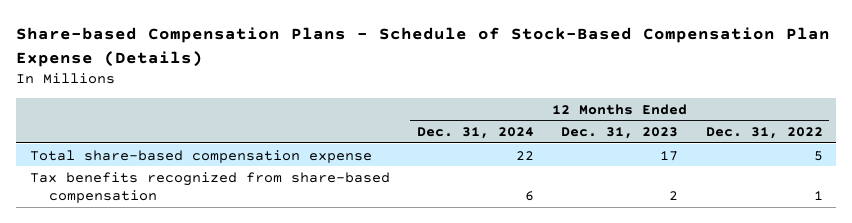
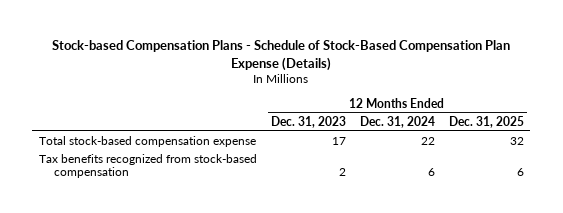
- Share-based Compensation Plans - Schedule of Stock-Based Compensation Plan Expense (Details)
+ Stock-based Compensation Plans - Schedule of Stock-Based Compensation Plan Expense (Details)
- | 12 Months Ended Dec. 31, 2024 | 12 Months Ended Dec. 31, 2023 | 12 Months Ended Dec. 31, 2022
+ | 12 Months Ended Dec. 31, 2023 | 12 Months Ended Dec. 31, 2024 | 12 Months Ended Dec. 31, 2025
- Total share-based compensation expense | 22 | 17 | 5
- Tax benefits recognized from share-based compensation | 6 | 2 | 1
+ Total stock-based compensation expense | 17 | 22 | 32
+ Tax benefits recognized from stock-based compensation | 2 | 6 | 6

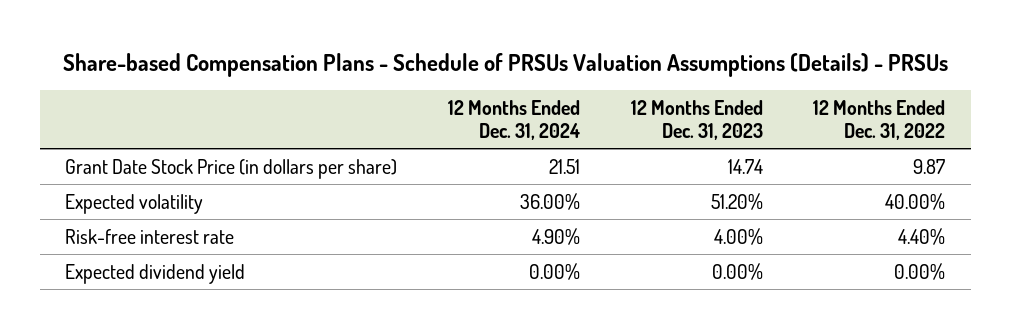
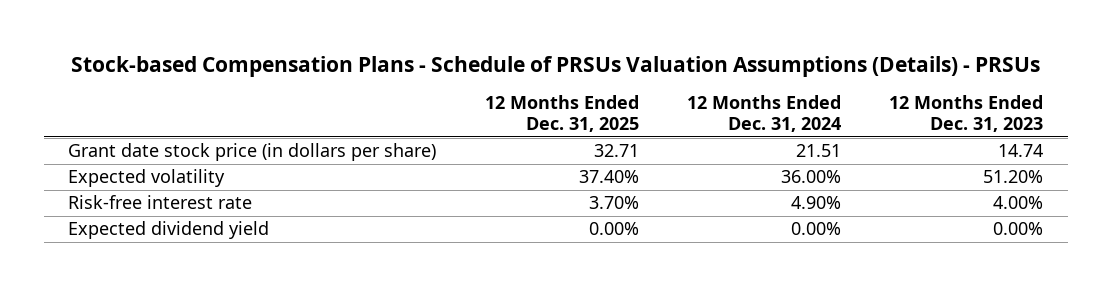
- Share-based Compensation Plans - Schedule of PRSUs Valuation Assumptions (Details) - PRSUs
+ Stock-based Compensation Plans - Schedule of PRSUs Valuation Assumptions (Details) - PRSUs
- | 12 Months Ended Dec. 31, 2024 | 12 Months Ended Dec. 31, 2023 | 12 Months Ended Dec. 31, 2022
+ | 12 Months Ended Dec. 31, 2025 | 12 Months Ended Dec. 31, 2024 | 12 Months Ended Dec. 31, 2023
- Grant Date Stock Price (in dollars per share) | 21.51 | 14.74 | 9.87
+ Grant date stock price (in dollars per share) | 32.71 | 21.51 | 14.74

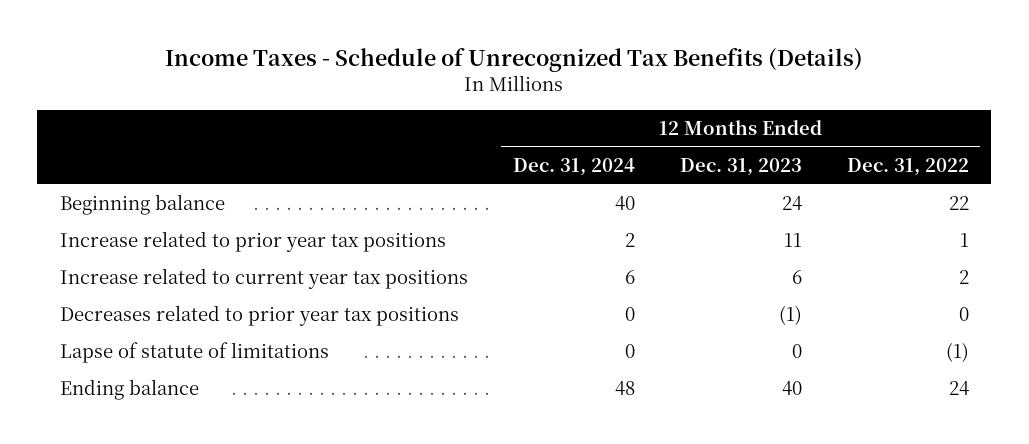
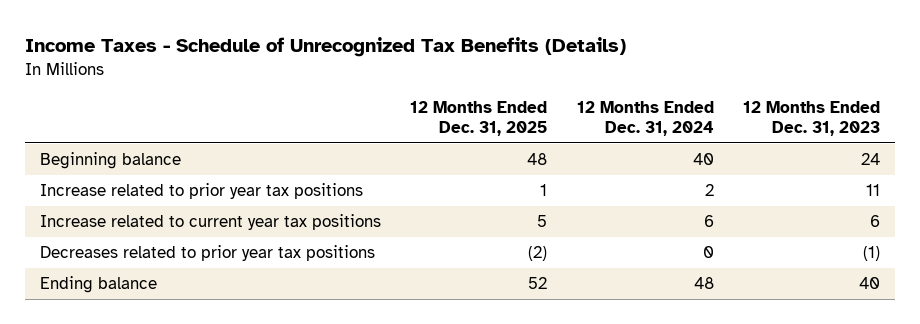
- | 12 Months Ended Dec. 31, 2024 | 12 Months Ended Dec. 31, 2023 | 12 Months Ended Dec. 31, 2022
+ | 12 Months Ended Dec. 31, 2025 | 12 Months Ended Dec. 31, 2024 | 12 Months Ended Dec. 31, 2023
- Lapse of statute of limitations | 0 | 0 | (1)

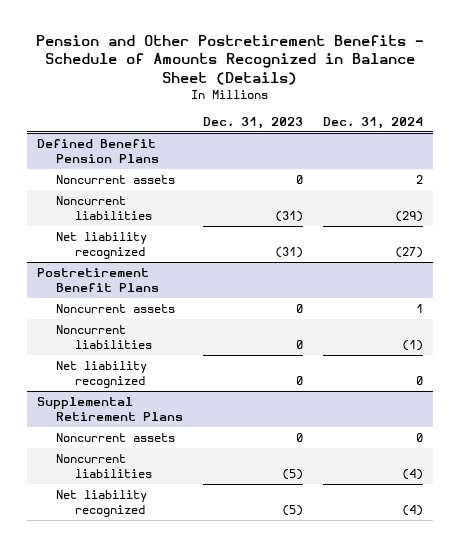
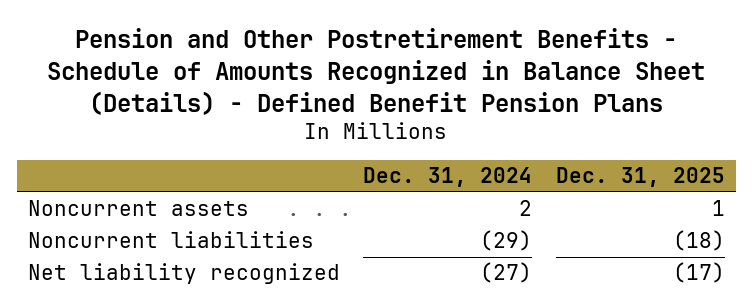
- Pension and Other Postretirement Benefits - Schedule of Amounts Recognized in Balance Sheet (Details)
+ Pension and Other Postretirement Benefits - Schedule of Amounts Recognized in Balance Sheet (Details) - Defined Benefit Pension Plans
- | Dec. 31, 2023 | Dec. 31, 2024
+ | Dec. 31, 2024 | Dec. 31, 2025
- Defined Benefit Pension Plans
- Postretirement Benefit Plans
- Noncurrent assets | 0 | 1
- Noncurrent liabilities | 0 | (1)
- Net liability recognized | 0 | 0
- Supplemental Retirement Plans
- Noncurrent assets | 0 | 0
- Noncurrent liabilities | (5) | (4)
- Net liability recognized | (5) | (4)

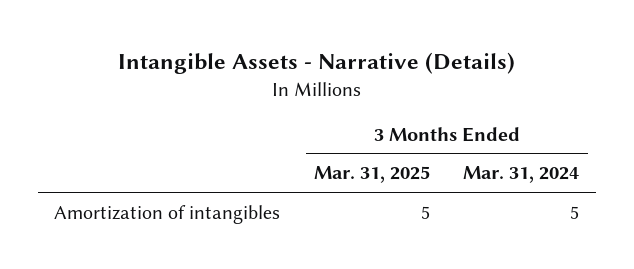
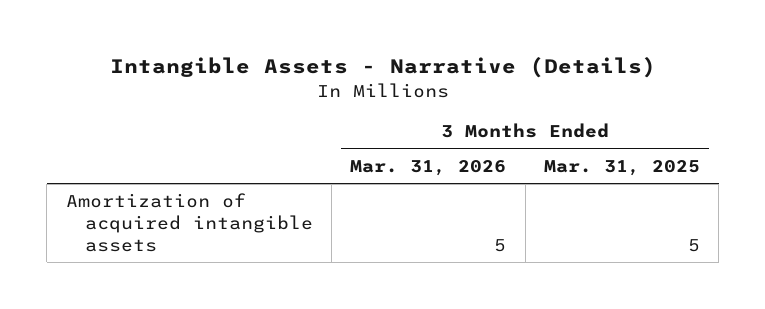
- | 3 Months Ended Mar. 31, 2025 | 3 Months Ended Mar. 31, 2024
+ | 3 Months Ended Mar. 31, 2026 | 3 Months Ended Mar. 31, 2025
- Amortization of intangibles | 5 | 5
+ Amortization of acquired intangible assets | 5 | 5

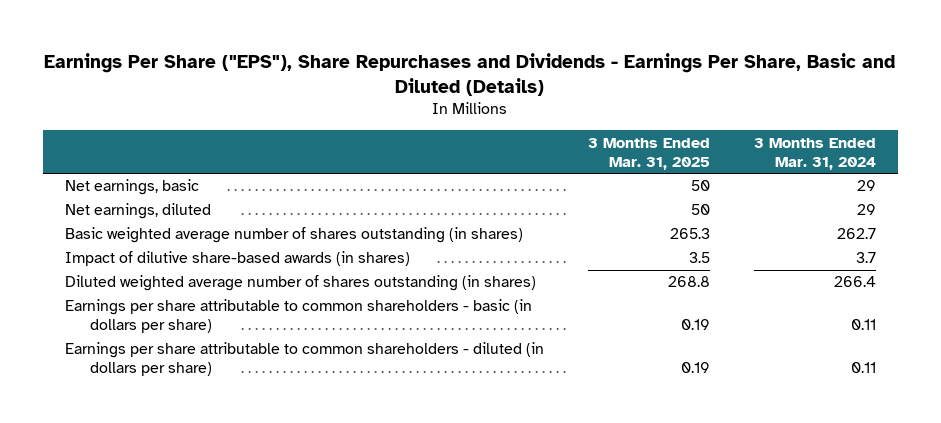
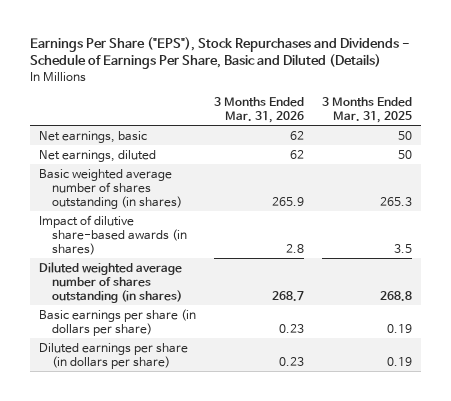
- Earnings Per Share ("EPS"), Share Repurchases and Dividends - Earnings Per Share, Basic and Diluted (Details)
+ Earnings Per Share ("EPS"), Stock Repurchases and Dividends - Schedule of Earnings Per Share, Basic and Diluted (Details)
- | 3 Months Ended Mar. 31, 2025 | 3 Months Ended Mar. 31, 2024
+ | 3 Months Ended Mar. 31, 2026 | 3 Months Ended Mar. 31, 2025
- Earnings per share attributable to common shareholders - basic (in dollars per share) | 0.19 | 0.11
- Earnings per share attributable to common shareholders - diluted (in dollars per share) | 0.19 | 0.11
+ Basic earnings per share (in dollars per share) | 0.23 | 0.19
+ Diluted earnings per share (in dollars per share) | 0.23 | 0.19

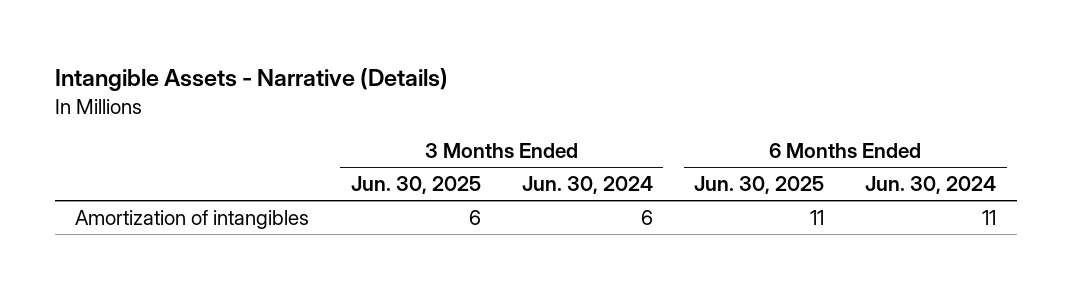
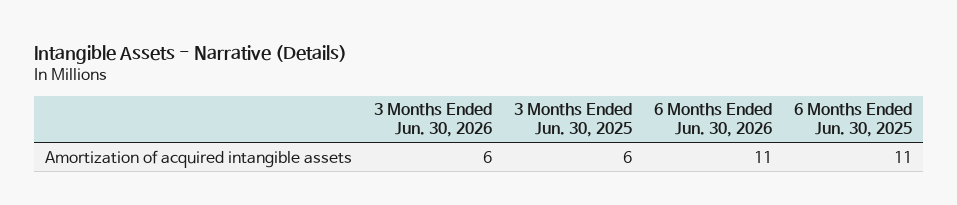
- | 3 Months Ended Jun. 30, 2025 | 3 Months Ended Jun. 30, 2024 | 6 Months Ended Jun. 30, 2025 | 6 Months Ended Jun. 30, 2024
+ | 3 Months Ended Jun. 30, 2026 | 3 Months Ended Jun. 30, 2025 | 6 Months Ended Jun. 30, 2026 | 6 Months Ended Jun. 30, 2025
- Amortization of intangibles | 6 | 6 | 11 | 11
+ Amortization of acquired intangible assets | 6 | 6 | 11 | 11

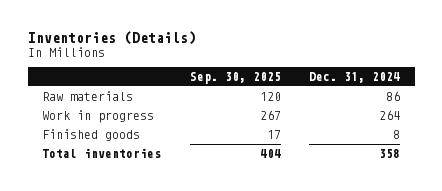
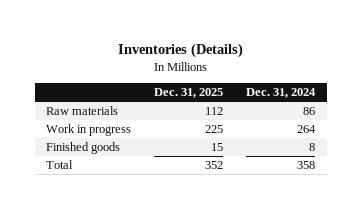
- | Sep. 30, 2025 | Dec. 31, 2024
+ | Dec. 31, 2025 | Dec. 31, 2024
- Total inventories | 404 | 358
+ Total | 352 | 358

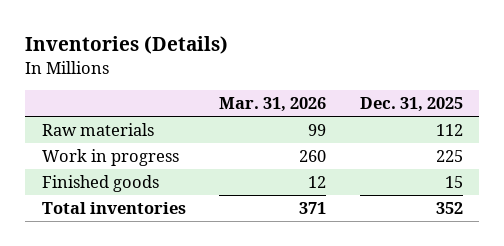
- | Dec. 31, 2025 | Dec. 31, 2024
+ | Mar. 31, 2026 | Dec. 31, 2025
- Total | 352 | 358
+ Total inventories | 371 | 352

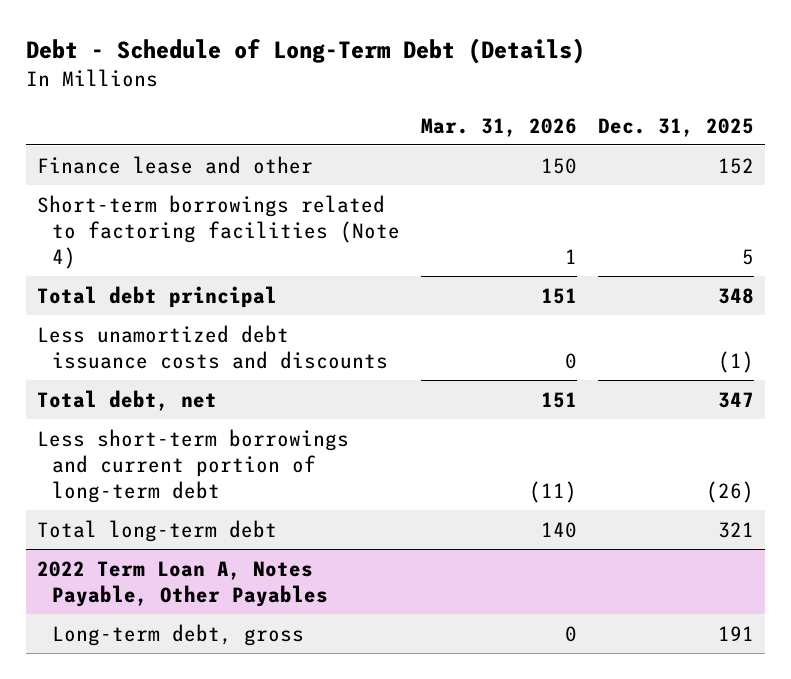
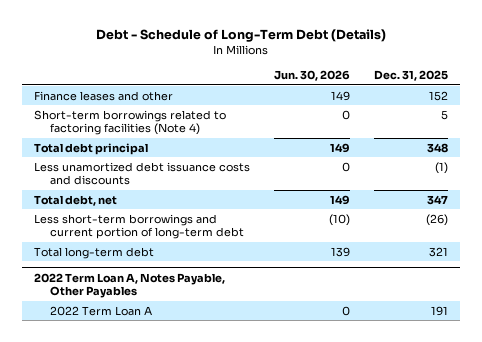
- | Mar. 31, 2026 | Dec. 31, 2025
+ | Jun. 30, 2026 | Dec. 31, 2025
- Finance lease and other | 150 | 152
+ Finance leases and other | 149 | 152
@ 2022 Term Loan A, Notes Payable, Other Payables
- Long-term debt, gross | 0 | 191
+ 2022 Term Loan A | 0 | 191

